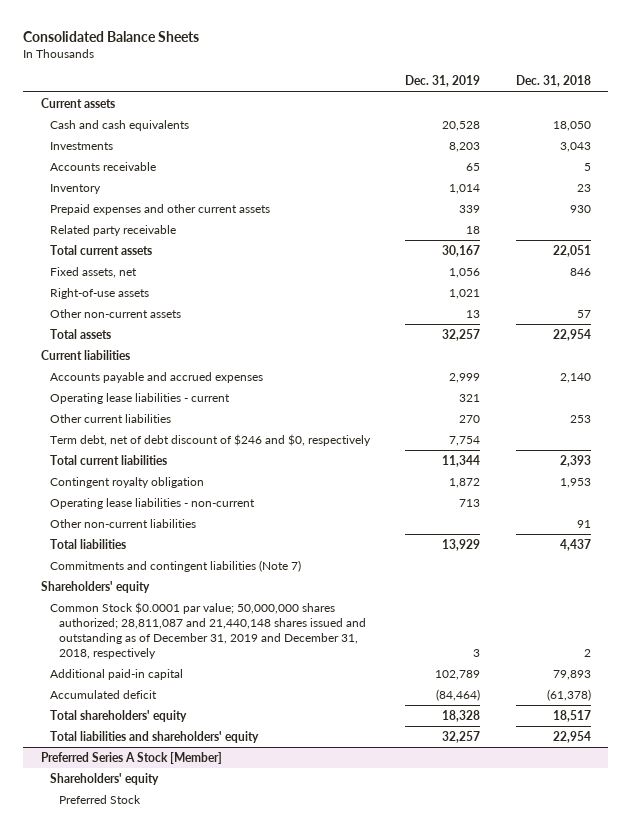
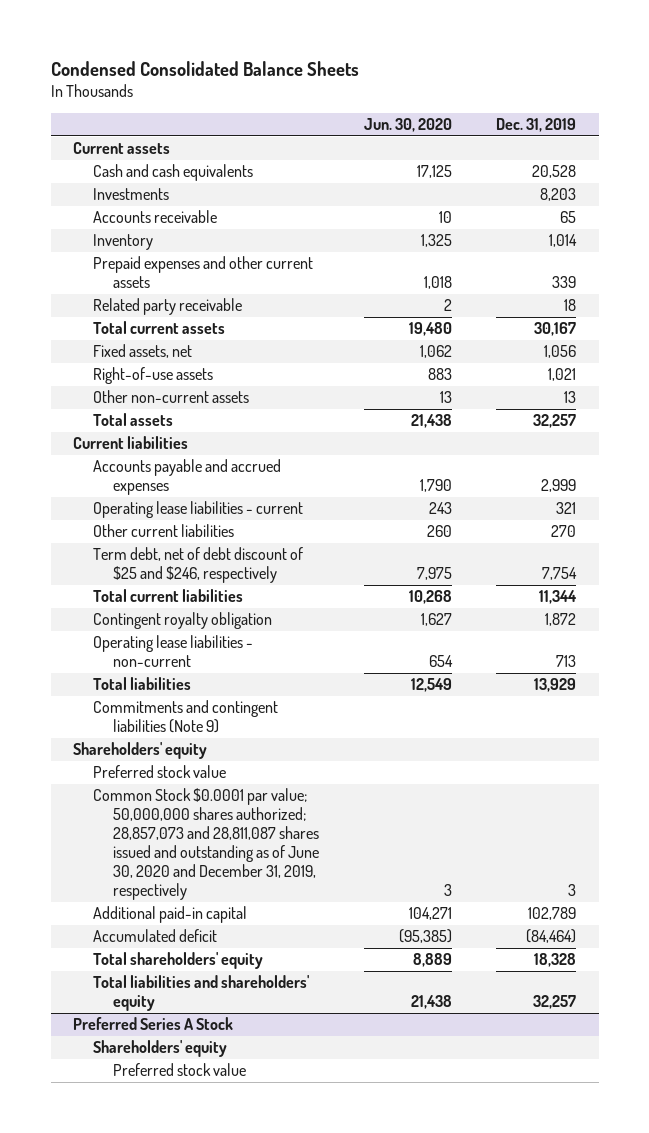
- Consolidated Balance Sheets
+ Condensed Consolidated Balance Sheets
- | Dec. 31, 2019 | Dec. 31, 2018
+ | Jun. 30, 2020 | Dec. 31, 2019
- Term debt, net of debt discount of $246 and $0, respectively | 7,754 |
+ Term debt, net of debt discount of $25 and $246, respectively | 7,975 | 7,754
- Other non-current liabilities | | 91
- Commitments and contingent liabilities (Note 7)
+ Commitments and contingent liabilities (Note 9)
- Common Stock $0.0001 par value; 50,000,000 shares authorized; 28,811,087 and 21,440,148 shares issued and outstanding as of December 31, 2019 and December 31, 2018, respectively | 3 | 2
+ Preferred stock value
+ Common Stock $0.0001 par value; 50,000,000 shares authorized; 28,857,073 and 28,811,087 shares issued and outstanding as of June 30, 2020 and December 31, 2019, respectively | 3 | 3
- Preferred Series A Stock [Member]
+ Preferred Series A Stock
- Preferred Stock
+ Preferred stock value

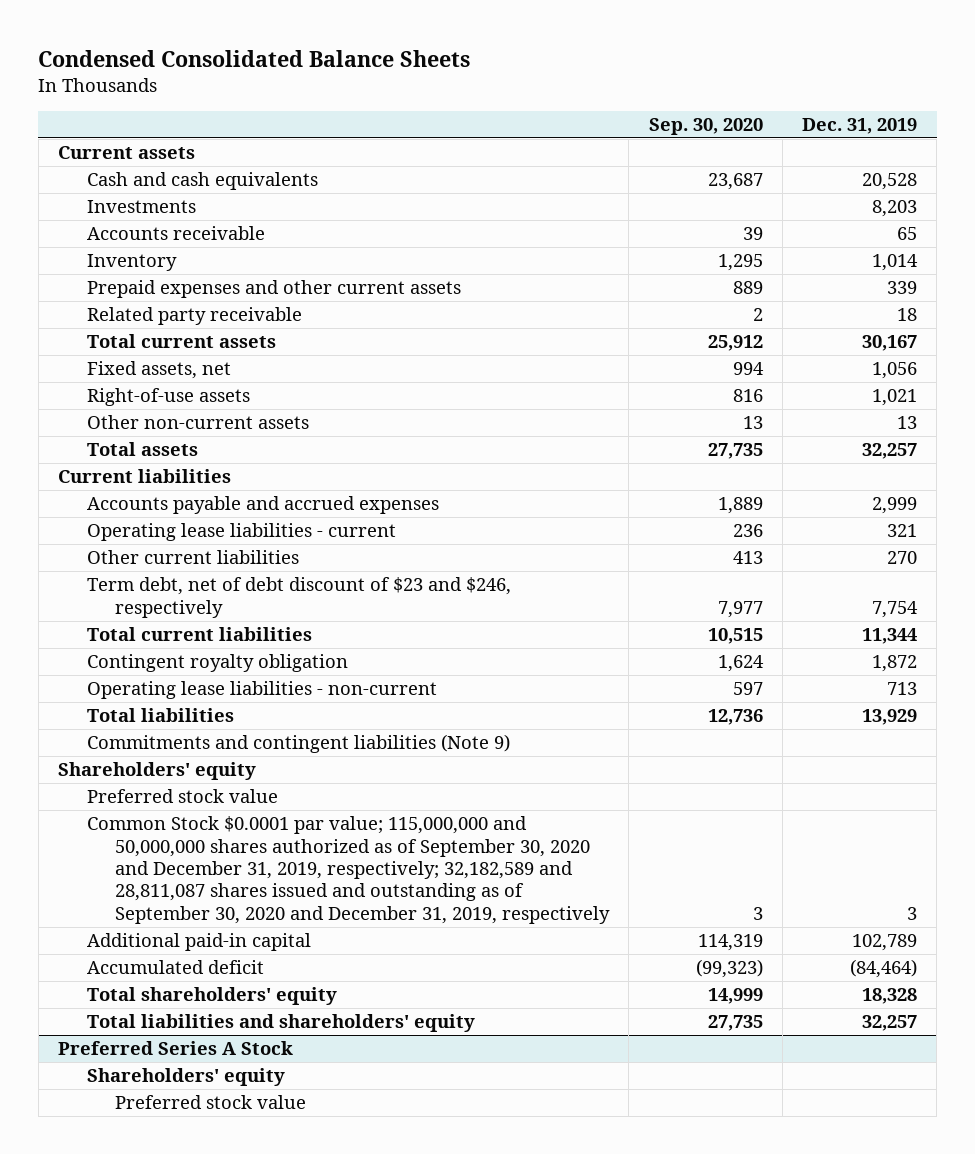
- | Jun. 30, 2020 | Dec. 31, 2019
+ | Sep. 30, 2020 | Dec. 31, 2019
- Term debt, net of debt discount of $25 and $246, respectively | 7,975 | 7,754
+ Term debt, net of debt discount of $23 and $246, respectively | 7,977 | 7,754
- Common Stock $0.0001 par value; 50,000,000 shares authorized; 28,857,073 and 28,811,087 shares issued and outstanding as of June 30, 2020 and December 31, 2019, respectively | 3 | 3
+ Common Stock $0.0001 par value; 115,000,000 and 50,000,000 shares authorized as of September 30, 2020 and December 31, 2019, respectively; 32,182,589 and 28,811,087 shares issued and outstanding as of September 30, 2020 and December 31, 2019, respectively | 3 | 3

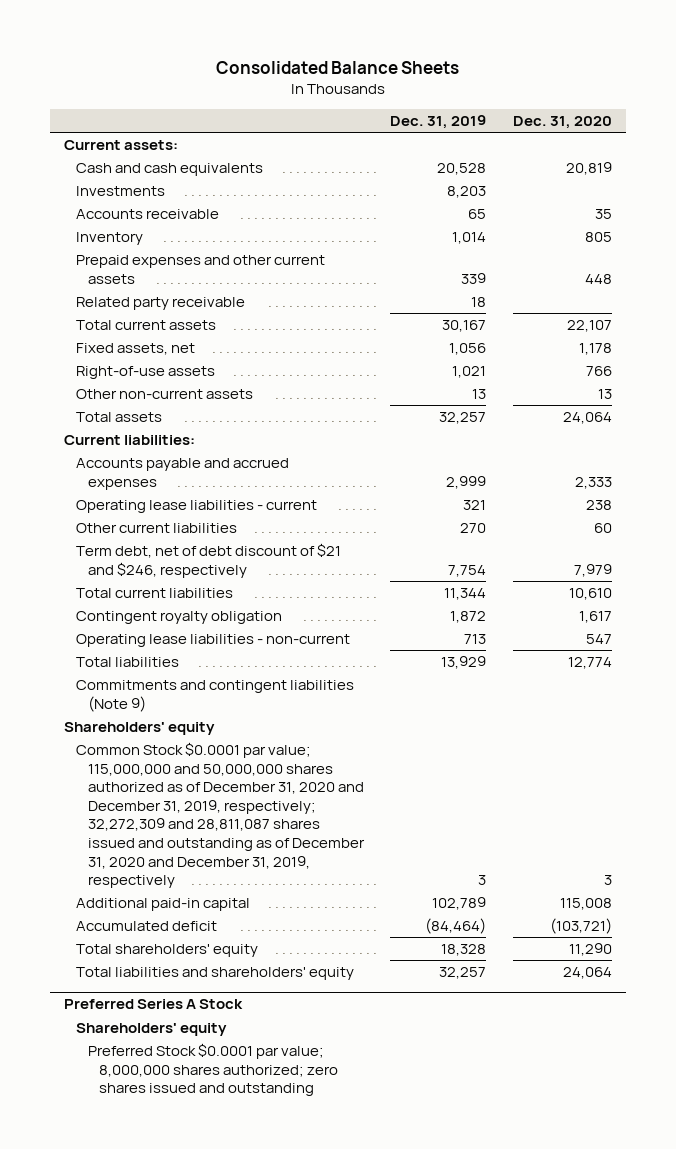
- Condensed Consolidated Balance Sheets
+ Consolidated Balance Sheets
- | Sep. 30, 2020 | Dec. 31, 2019
+ | Dec. 31, 2019 | Dec. 31, 2020
- Current assets
+ Current assets:
- Current liabilities
+ Current liabilities:
- Term debt, net of debt discount of $23 and $246, respectively | 7,977 | 7,754
+ Term debt, net of debt discount of $21 and $246, respectively | 7,754 | 7,979
- Preferred stock value
- Common Stock $0.0001 par value; 115,000,000 and 50,000,000 shares authorized as of September 30, 2020 and December 31, 2019, respectively; 32,182,589 and 28,811,087 shares issued and outstanding as of September 30, 2020 and December 31, 2019, respectively | 3 | 3
+ Common Stock $0.0001 par value; 115,000,000 and 50,000,000 shares authorized as of December 31, 2020 and December 31, 2019, respectively; 32,272,309 and 28,811,087 shares issued and outstanding as of December 31, 2020 and December 31, 2019, respectively | 3 | 3
@ Preferred Series A Stock
- Preferred stock value
+ Preferred Stock $0.0001 par value; 8,000,000 shares authorized; zero shares issued and outstanding

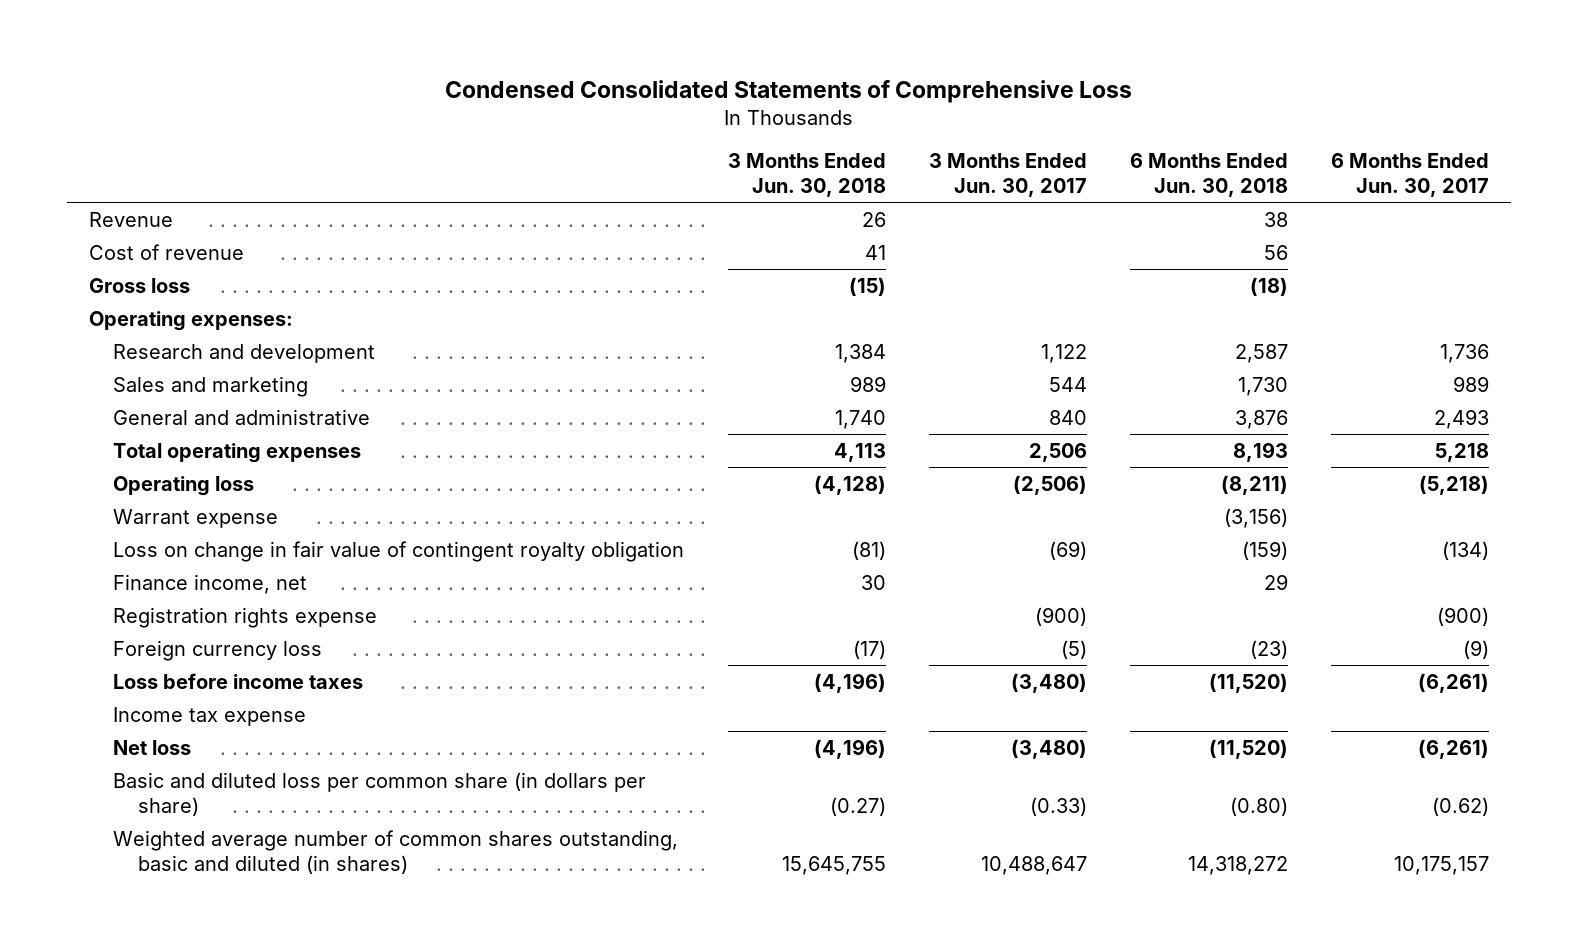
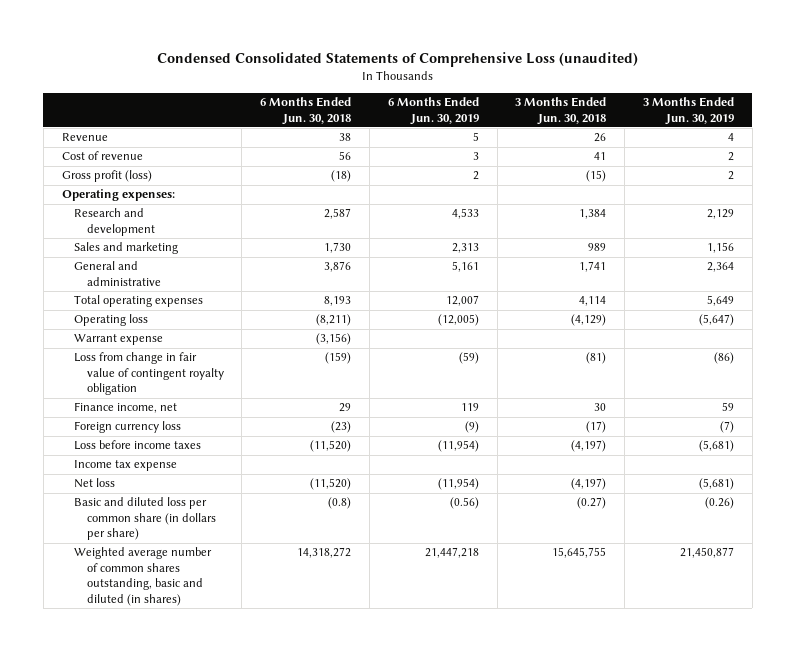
- Condensed Consolidated Statements of Comprehensive Loss
+ Condensed Consolidated Statements of Comprehensive Loss (unaudited)
- | 3 Months Ended Jun. 30, 2018 | 3 Months Ended Jun. 30, 2017 | 6 Months Ended Jun. 30, 2018 | 6 Months Ended Jun. 30, 2017
+ | 6 Months Ended Jun. 30, 2018 | 6 Months Ended Jun. 30, 2019 | 3 Months Ended Jun. 30, 2018 | 3 Months Ended Jun. 30, 2019
- Gross loss | (15) | | (18) |
+ Gross profit (loss) | (18) | 2 | (15) | 2
- General and administrative | 1,740 | 840 | 3,876 | 2,493
- Total operating expenses | 4,113 | 2,506 | 8,193 | 5,218
- Operating loss | (4,128) | (2,506) | (8,211) | (5,218)
+ General and administrative | 3,876 | 5,161 | 1,741 | 2,364
+ Total operating expenses | 8,193 | 12,007 | 4,114 | 5,649
+ Operating loss | (8,211) | (12,005) | (4,129) | (5,647)
- Loss on change in fair value of contingent royalty obligation | (81) | (69) | (159) | (134)
+ Loss from change in fair value of contingent royalty obligation | (159) | (59) | (81) | (86)
- Registration rights expense | | (900) | | (900)
- Loss before income taxes | (4,196) | (3,480) | (11,520) | (6,261)
+ Loss before income taxes | (11,520) | (11,954) | (4,197) | (5,681)
- Net loss | (4,196) | (3,480) | (11,520) | (6,261)
- Basic and diluted loss per common share (in dollars per share) | (0.27) | (0.33) | (0.80) | (0.62)
+ Net loss | (11,520) | (11,954) | (4,197) | (5,681)
+ Basic and diluted loss per common share (in dollars per share) | (0.8) | (0.56) | (0.27) | (0.26)

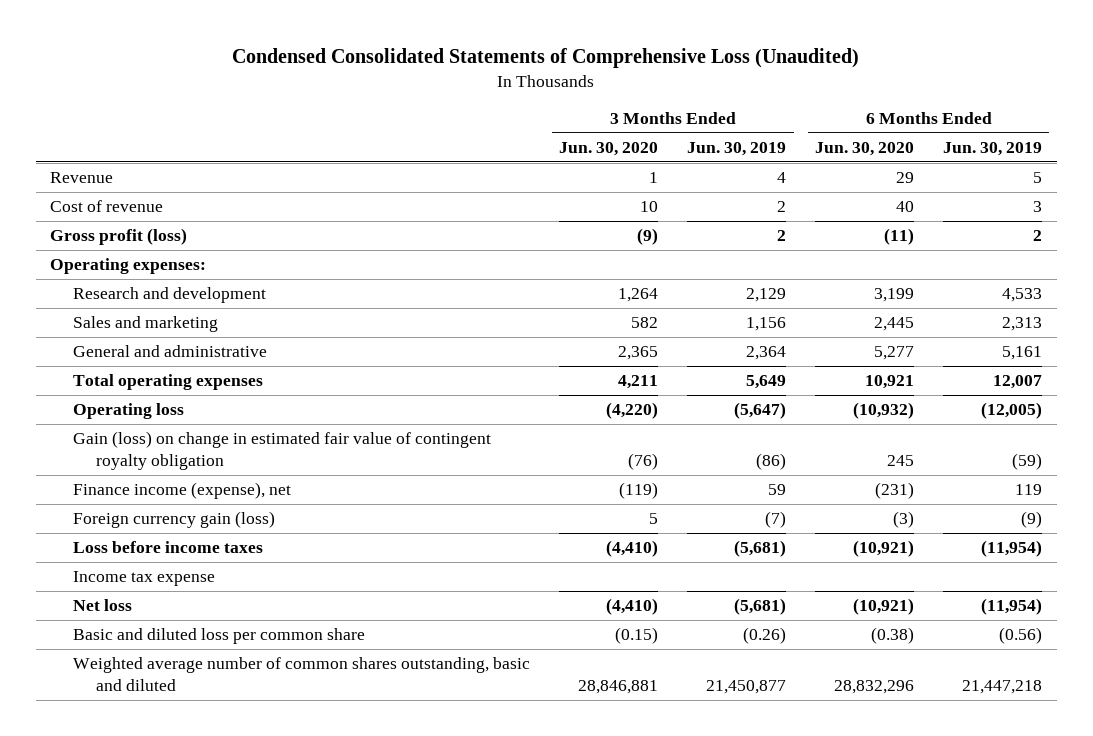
- Condensed Consolidated Statements of Comprehensive Loss (unaudited)
+ Condensed Consolidated Statements of Comprehensive Loss (Unaudited)
- | 6 Months Ended Jun. 30, 2018 | 6 Months Ended Jun. 30, 2019 | 3 Months Ended Jun. 30, 2018 | 3 Months Ended Jun. 30, 2019
+ | 3 Months Ended Jun. 30, 2020 | 3 Months Ended Jun. 30, 2019 | 6 Months Ended Jun. 30, 2020 | 6 Months Ended Jun. 30, 2019
- Warrant expense | (3,156) | | |
- Loss from change in fair value of contingent royalty obligation | (159) | (59) | (81) | (86)
- Finance income, net | 29 | 119 | 30 | 59
- Foreign currency loss | (23) | (9) | (17) | (7)
+ Gain (loss) on change in estimated fair value of contingent royalty obligation | (76) | (86) | 245 | (59)
+ Finance income (expense), net | (119) | 59 | (231) | 119
+ Foreign currency gain (loss) | 5 | (7) | (3) | (9)
- Basic and diluted loss per common share (in dollars per share) | (0.8) | (0.56) | (0.27) | (0.26)
- Weighted average number of common shares outstanding, basic and diluted (in shares) | 14,318,272 | 21,447,218 | 15,645,755 | 21,450,877
+ Basic and diluted loss per common share | (0.15) | (0.26) | (0.38) | (0.56)
+ Weighted average number of common shares outstanding, basic and diluted | 28,846,881 | 21,450,877 | 28,832,296 | 21,447,218

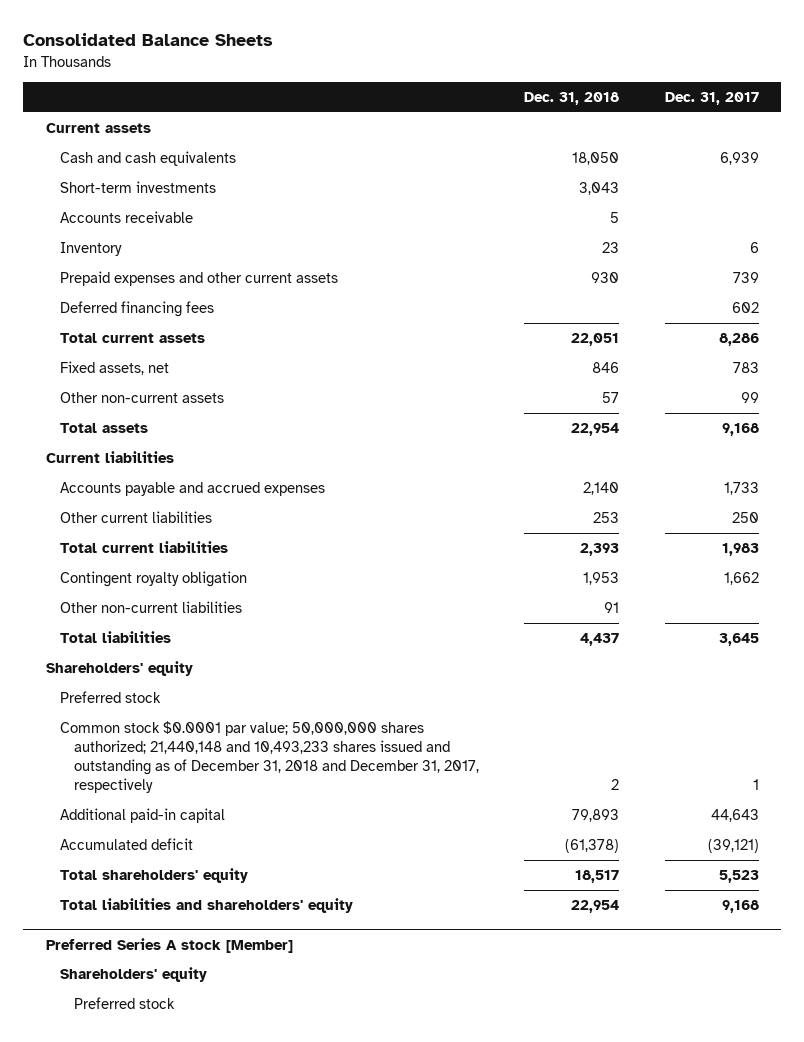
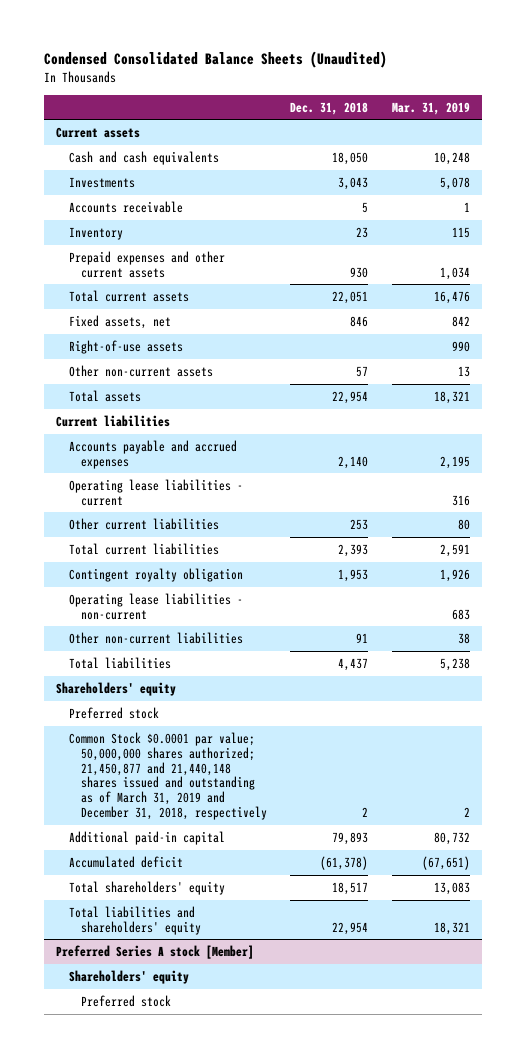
- Consolidated Balance Sheets
+ Condensed Consolidated Balance Sheets (Unaudited)
- | Dec. 31, 2018 | Dec. 31, 2017
+ | Dec. 31, 2018 | Mar. 31, 2019
- Short-term investments | 3,043 |
+ Investments | 3,043 | 5,078
- Deferred financing fees | | 602
+ Right-of-use assets | | 990
+ Operating lease liabilities - current | | 316
+ Operating lease liabilities - non-current | | 683
- Common stock $0.0001 par value; 50,000,000 shares authorized; 21,440,148 and 10,493,233 shares issued and outstanding as of December 31, 2018 and December 31, 2017, respectively | 2 | 1
+ Common Stock $0.0001 par value; 50,000,000 shares authorized; 21,450,877 and 21,440,148 shares issued and outstanding as of March 31, 2019 and December 31, 2018, respectively | 2 | 2

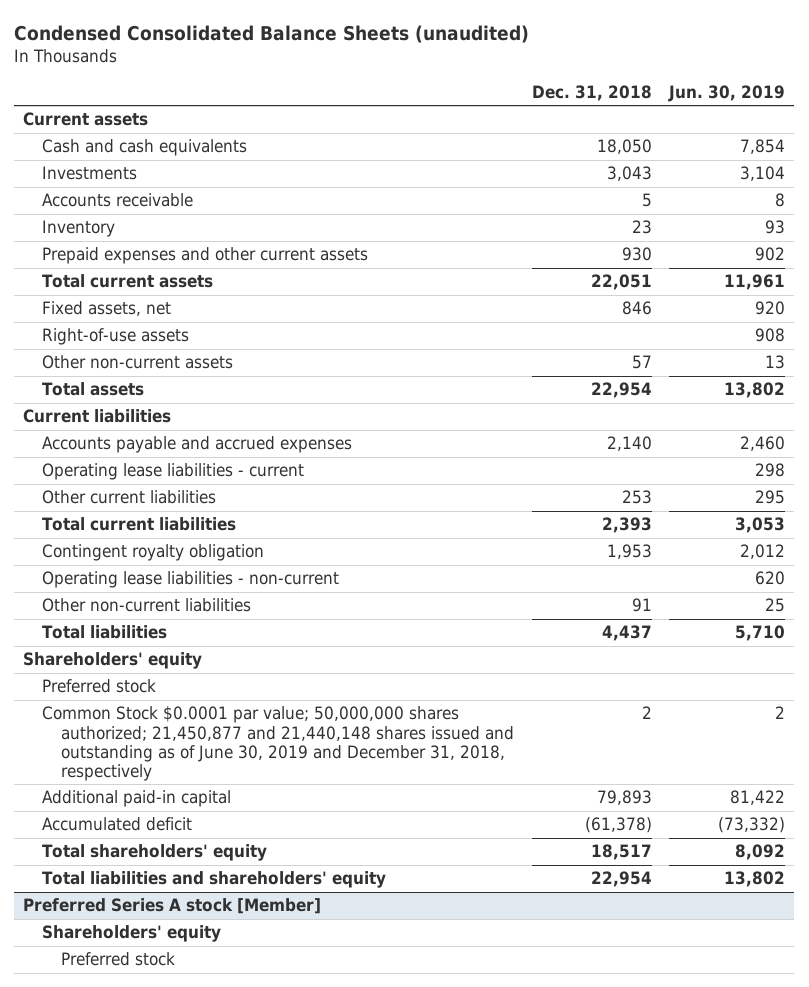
- Condensed Consolidated Balance Sheets (Unaudited)
+ Condensed Consolidated Balance Sheets (unaudited)
- | Dec. 31, 2018 | Mar. 31, 2019
+ | Dec. 31, 2018 | Jun. 30, 2019
- Common Stock $0.0001 par value; 50,000,000 shares authorized; 21,450,877 and 21,440,148 shares issued and outstanding as of March 31, 2019 and December 31, 2018, respectively | 2 | 2
+ Common Stock $0.0001 par value; 50,000,000 shares authorized; 21,450,877 and 21,440,148 shares issued and outstanding as of June 30, 2019 and December 31, 2018, respectively | 2 | 2

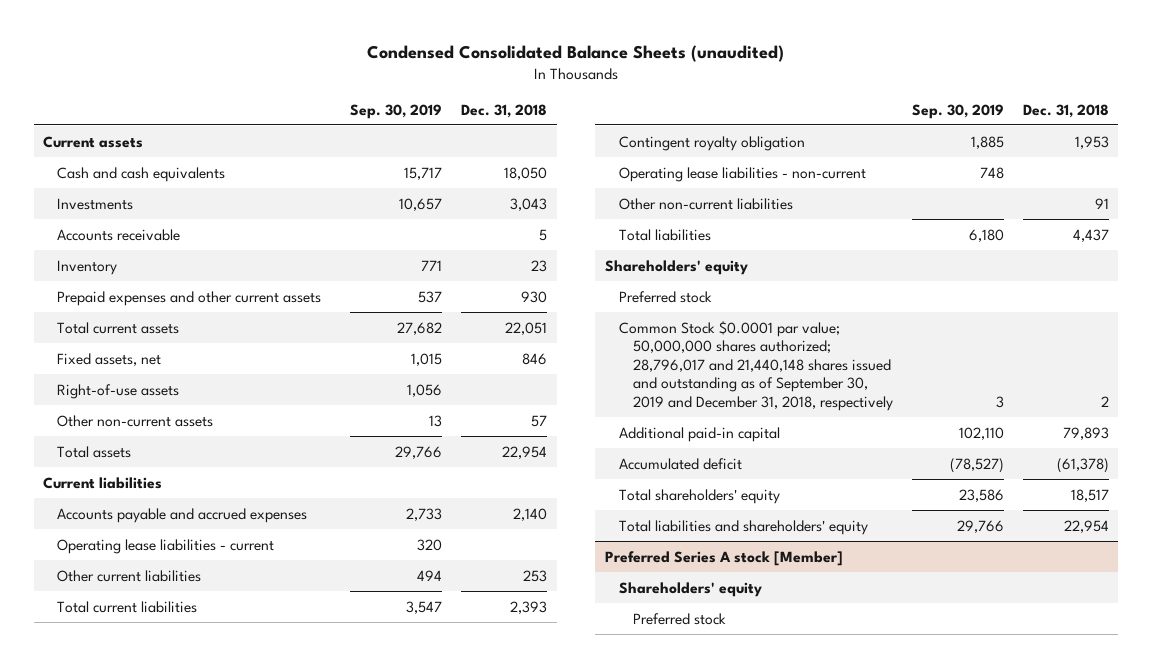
- | Dec. 31, 2018 | Jun. 30, 2019
+ | Sep. 30, 2019 | Dec. 31, 2018
- Common Stock $0.0001 par value; 50,000,000 shares authorized; 21,450,877 and 21,440,148 shares issued and outstanding as of June 30, 2019 and December 31, 2018, respectively | 2 | 2
+ Common Stock $0.0001 par value; 50,000,000 shares authorized; 28,796,017 and 21,440,148 shares issued and outstanding as of September 30, 2019 and December 31, 2018, respectively | 3 | 2

